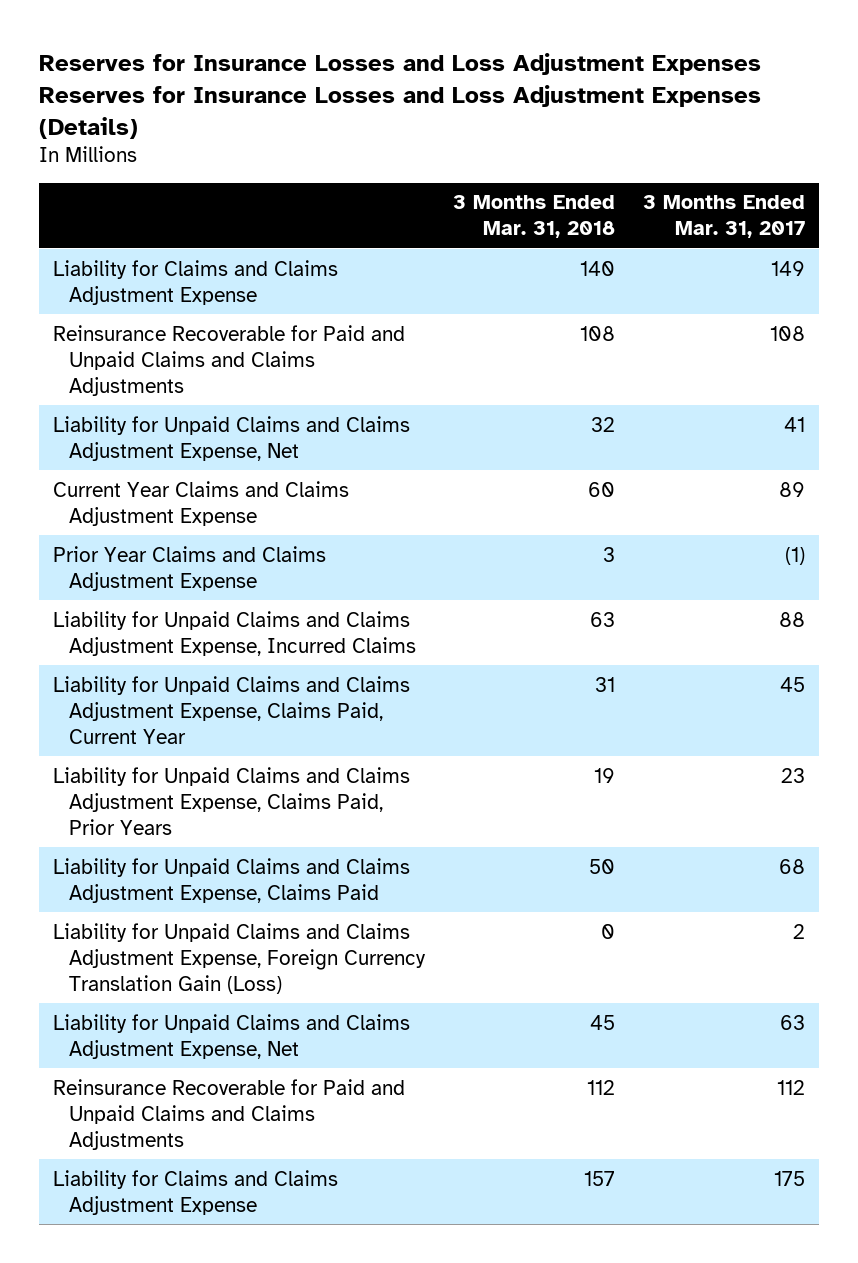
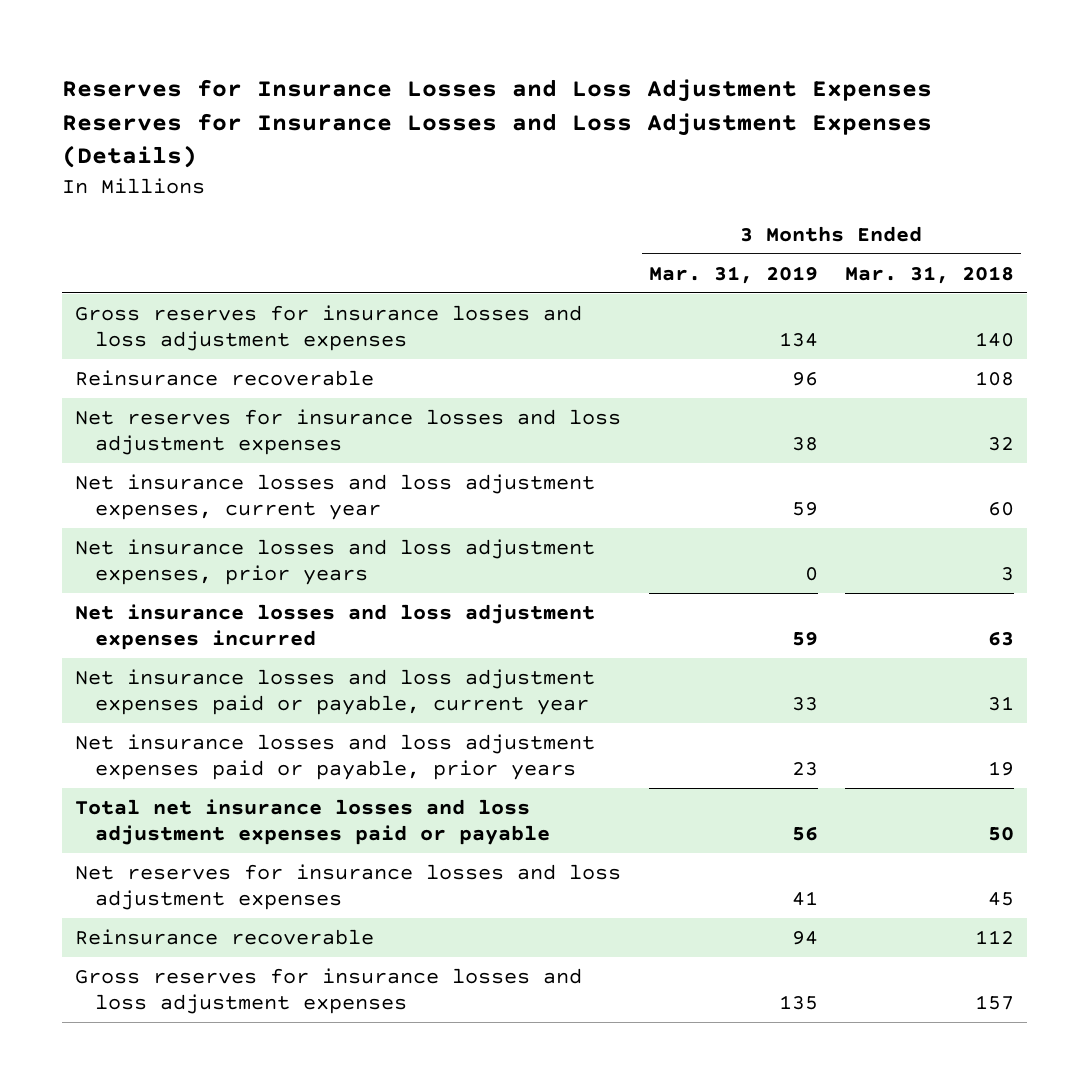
- | 3 Months Ended Mar. 31, 2018 | 3 Months Ended Mar. 31, 2017
+ | 3 Months Ended Mar. 31, 2019 | 3 Months Ended Mar. 31, 2018
- Liability for Claims and Claims Adjustment Expense | 140 | 149
- Reinsurance Recoverable for Paid and Unpaid Claims and Claims Adjustments | 108 | 108
- Liability for Unpaid Claims and Claims Adjustment Expense, Net | 32 | 41
- Current Year Claims and Claims Adjustment Expense | 60 | 89
- Prior Year Claims and Claims Adjustment Expense | 3 | (1)
- Liability for Unpaid Claims and Claims Adjustment Expense, Incurred Claims | 63 | 88
- Liability for Unpaid Claims and Claims Adjustment Expense, Claims Paid, Current Year | 31 | 45
- Liability for Unpaid Claims and Claims Adjustment Expense, Claims Paid, Prior Years | 19 | 23
- Liability for Unpaid Claims and Claims Adjustment Expense, Claims Paid | 50 | 68
- Liability for Unpaid Claims and Claims Adjustment Expense, Foreign Currency Translation Gain (Loss) | 0 | 2
- Liability for Unpaid Claims and Claims Adjustment Expense, Net | 45 | 63
- Reinsurance Recoverable for Paid and Unpaid Claims and Claims Adjustments | 112 | 112
- Liability for Claims and Claims Adjustment Expense | 157 | 175
+ Gross reserves for insurance losses and loss adjustment expenses | 134 | 140
+ Reinsurance recoverable | 96 | 108
+ Net reserves for insurance losses and loss adjustment expenses | 38 | 32
+ Net insurance losses and loss adjustment expenses, current year | 59 | 60
+ Net insurance losses and loss adjustment expenses, prior years | 0 | 3
+ Net insurance losses and loss adjustment expenses incurred | 59 | 63
+ Net insurance losses and loss adjustment expenses paid or payable, current year | 33 | 31
+ Net insurance losses and loss adjustment expenses paid or payable, prior years | 23 | 19
+ Total net insurance losses and loss adjustment expenses paid or payable | 56 | 50
+ Net reserves for insurance losses and loss adjustment expenses | 41 | 45
+ Reinsurance recoverable | 94 | 112
+ Gross reserves for insurance losses and loss adjustment expenses | 135 | 157

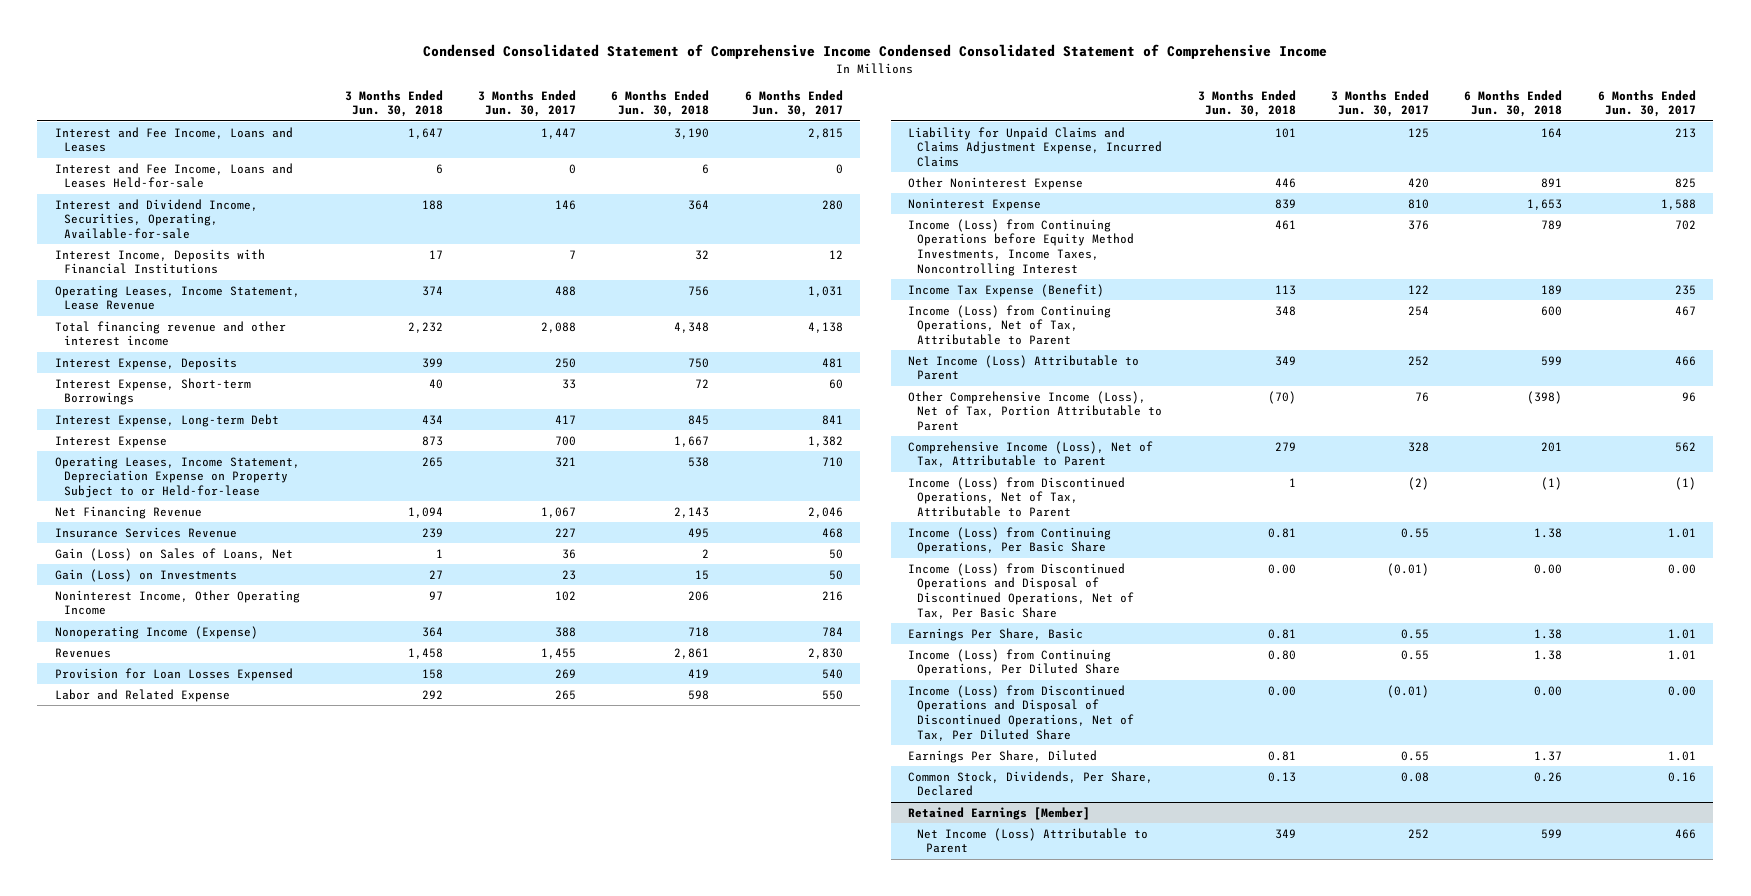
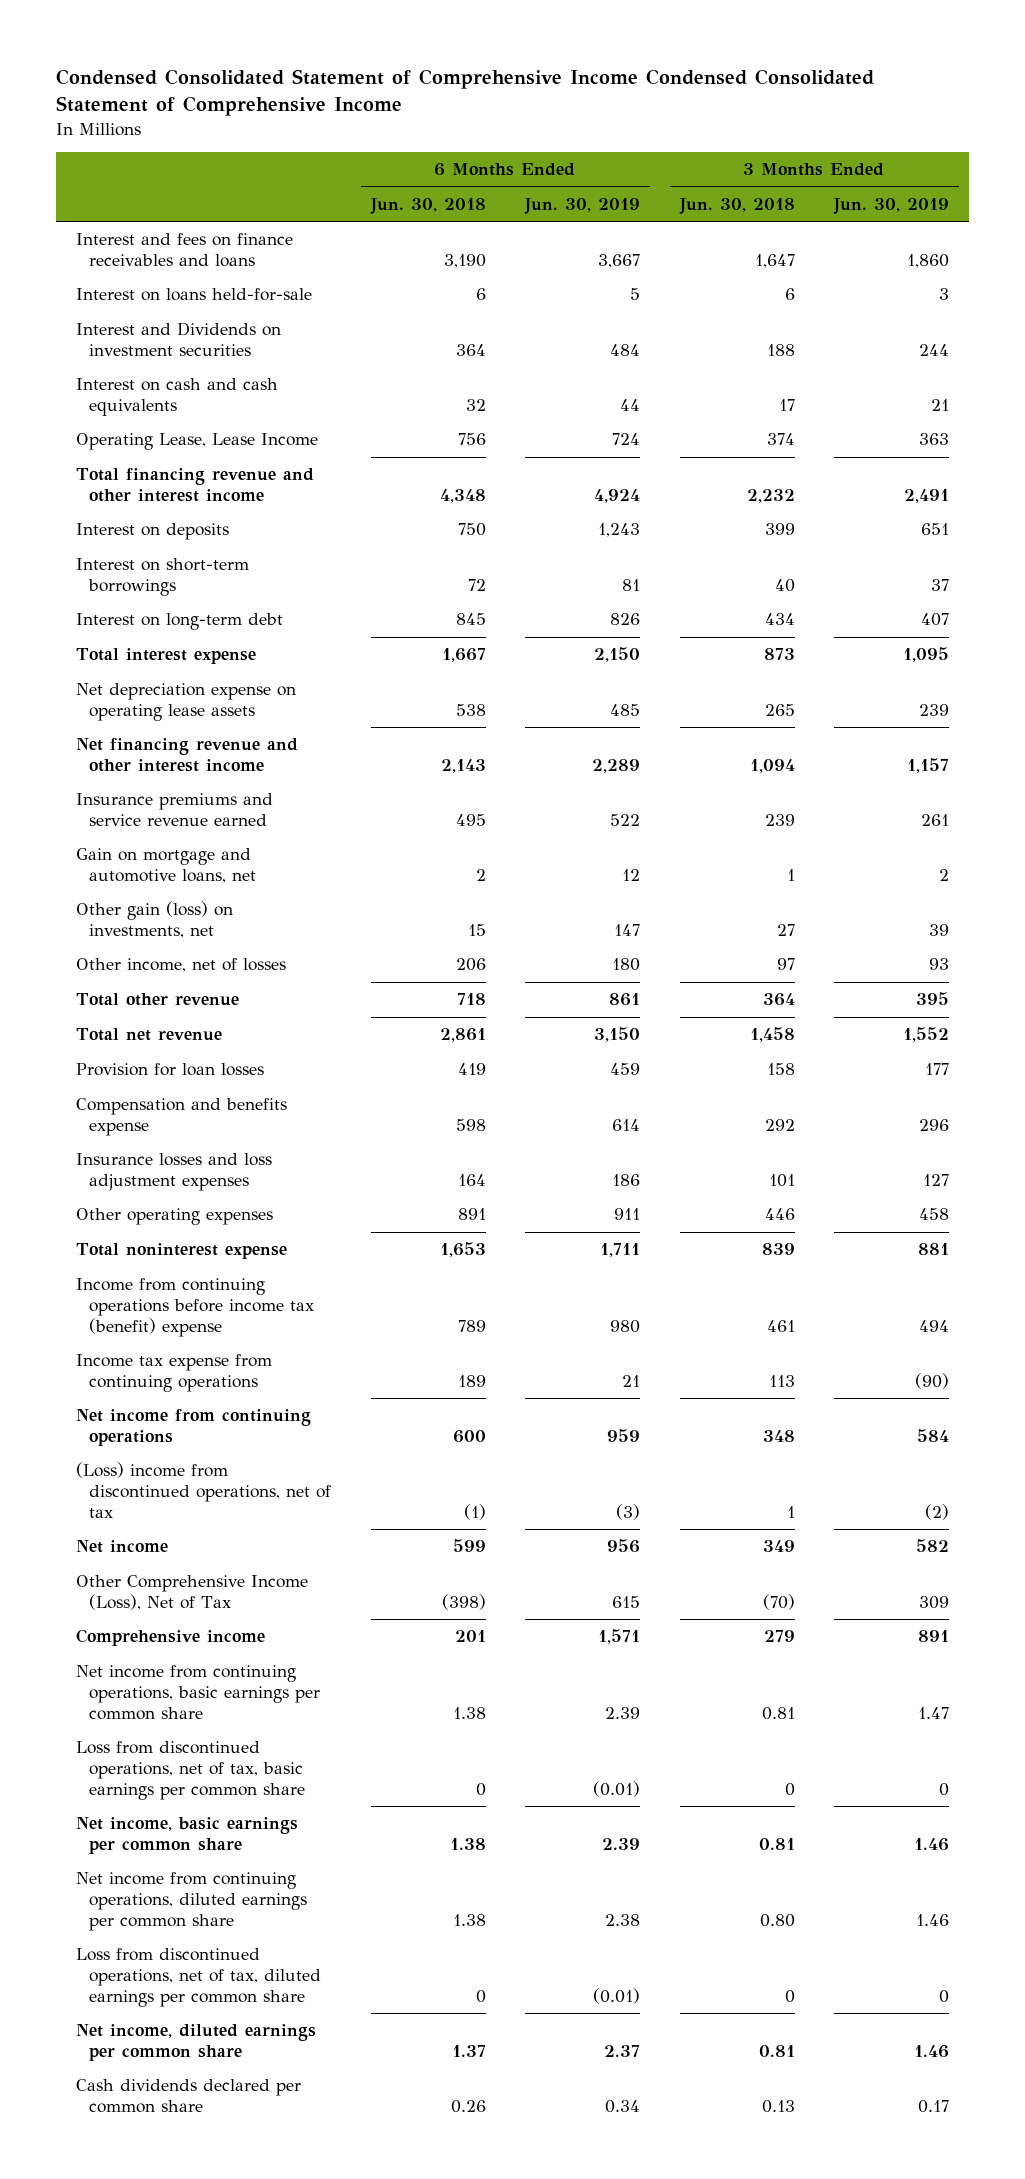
- | 3 Months Ended Jun. 30, 2018 | 3 Months Ended Jun. 30, 2017 | 6 Months Ended Jun. 30, 2018 | 6 Months Ended Jun. 30, 2017
+ | 6 Months Ended Jun. 30, 2018 | 6 Months Ended Jun. 30, 2019 | 3 Months Ended Jun. 30, 2018 | 3 Months Ended Jun. 30, 2019
- Interest and Fee Income, Loans and Leases | 1,647 | 1,447 | 3,190 | 2,815
- Interest and Fee Income, Loans and Leases Held-for-sale | 6 | 0 | 6 | 0
- Interest and Dividend Income, Securities, Operating, Available-for-sale | 188 | 146 | 364 | 280
- Interest Income, Deposits with Financial Institutions | 17 | 7 | 32 | 12
- Operating Leases, Income Statement, Lease Revenue | 374 | 488 | 756 | 1,031
+ Interest and fees on finance receivables and loans | 3,190 | 3,667 | 1,647 | 1,860
+ Interest on loans held-for-sale | 6 | 5 | 6 | 3
+ Interest and Dividends on investment securities | 364 | 484 | 188 | 244
+ Interest on cash and cash equivalents | 32 | 44 | 17 | 21
+ Operating Lease, Lease Income | 756 | 724 | 374 | 363
- Interest Expense, Deposits | 399 | 250 | 750 | 481
- Interest Expense, Short-term Borrowings | 40 | 33 | 72 | 60
- Interest Expense, Long-term Debt | 434 | 417 | 845 | 841
- Interest Expense | 873 | 700 | 1,667 | 1,382
- Operating Leases, Income Statement, Depreciation Expense on Property Subject to or Held-for-lease | 265 | 321 | 538 | 710
- Net Financing Revenue | 1,094 | 1,067 | 2,143 | 2,046
- Insurance Services Revenue | 239 | 227 | 495 | 468
- Gain (Loss) on Sales of Loans, Net | 1 | 36 | 2 | 50
- Gain (Loss) on Investments | 27 | 23 | 15 | 50
- Noninterest Income, Other Operating Income | 97 | 102 | 206 | 216
- Nonoperating Income (Expense) | 364 | 388 | 718 | 784
- Revenues | 1,458 | 1,455 | 2,861 | 2,830
- Provision for Loan Losses Expensed | 158 | 269 | 419 | 540
- Labor and Related Expense | 292 | 265 | 598 | 550
- Liability for Unpaid Claims and Claims Adjustment Expense, Incurred Claims | 101 | 125 | 164 | 213
- Other Noninterest Expense | 446 | 420 | 891 | 825
- Noninterest Expense | 839 | 810 | 1,653 | 1,588
- Income (Loss) from Continuing Operations before Equity Method Investments, Income Taxes, Noncontrolling Interest | 461 | 376 | 789 | 702
- Income Tax Expense (Benefit) | 113 | 122 | 189 | 235
- Income (Loss) from Continuing Operations, Net of Tax, Attributable to Parent | 348 | 254 | 600 | 467
- Net Income (Loss) Attributable to Parent | 349 | 252 | 599 | 466
- Other Comprehensive Income (Loss), Net of Tax, Portion Attributable to Parent | (70) | 76 | (398) | 96
- Comprehensive Income (Loss), Net of Tax, Attributable to Parent | 279 | 328 | 201 | 562
- Income (Loss) from Discontinued Operations, Net of Tax, Attributable to Parent | 1 | (2) | (1) | (1)
- Income (Loss) from Continuing Operations, Per Basic Share | 0.81 | 0.55 | 1.38 | 1.01
- Income (Loss) from Discontinued Operations and Disposal of Discontinued Operations, Net of Tax, Per Basic Share | 0.00 | (0.01) | 0.00 | 0.00
- Earnings Per Share, Basic | 0.81 | 0.55 | 1.38 | 1.01
- Income (Loss) from Continuing Operations, Per Diluted Share | 0.80 | 0.55 | 1.38 | 1.01
- Income (Loss) from Discontinued Operations and Disposal of Discontinued Operations, Net of Tax, Per Diluted Share | 0.00 | (0.01) | 0.00 | 0.00
- Earnings Per Share, Diluted | 0.81 | 0.55 | 1.37 | 1.01
- Common Stock, Dividends, Per Share, Declared | 0.13 | 0.08 | 0.26 | 0.16
- Retained Earnings [Member]
- Net Income (Loss) Attributable to Parent | 349 | 252 | 599 | 466
+ Interest on deposits | 750 | 1,243 | 399 | 651
+ Interest on short-term borrowings | 72 | 81 | 40 | 37
+ Interest on long-term debt | 845 | 826 | 434 | 407
+ Total interest expense | 1,667 | 2,150 | 873 | 1,095
+ Net depreciation expense on operating lease assets | 538 | 485 | 265 | 239
+ Net financing revenue and other interest income | 2,143 | 2,289 | 1,094 | 1,157
+ Insurance premiums and service revenue earned | 495 | 522 | 239 | 261
+ Gain on mortgage and automotive loans, net | 2 | 12 | 1 | 2
+ Other gain (loss) on investments, net | 15 | 147 | 27 | 39
+ Other income, net of losses | 206 | 180 | 97 | 93
+ Total other revenue | 718 | 861 | 364 | 395
+ Total net revenue | 2,861 | 3,150 | 1,458 | 1,552
+ Provision for loan losses | 419 | 459 | 158 | 177
+ Compensation and benefits expense | 598 | 614 | 292 | 296
+ Insurance losses and loss adjustment expenses | 164 | 186 | 101 | 127
+ Other operating expenses | 891 | 911 | 446 | 458
+ Total noninterest expense | 1,653 | 1,711 | 839 | 881
+ Income from continuing operations before income tax (benefit) expense | 789 | 980 | 461 | 494
+ Income tax expense from continuing operations | 189 | 21 | 113 | (90)
+ Net income from continuing operations | 600 | 959 | 348 | 584
+ (Loss) income from discontinued operations, net of tax | (1) | (3) | 1 | (2)
+ Net income | 599 | 956 | 349 | 582
+ Other Comprehensive Income (Loss), Net of Tax | (398) | 615 | (70) | 309
+ Comprehensive income | 201 | 1,571 | 279 | 891
+ Net income from continuing operations, basic earnings per common share | 1.38 | 2.39 | 0.81 | 1.47
+ Loss from discontinued operations, net of tax, basic earnings per common share | 0 | (0.01) | 0 | 0
+ Net income, basic earnings per common share | 1.38 | 2.39 | 0.81 | 1.46
+ Net income from continuing operations, diluted earnings per common share | 1.38 | 2.38 | 0.80 | 1.46
+ Loss from discontinued operations, net of tax, diluted earnings per common share | 0 | (0.01) | 0 | 0
+ Net income, diluted earnings per common share | 1.37 | 2.37 | 0.81 | 1.46
+ Cash dividends declared per common share | 0.26 | 0.34 | 0.13 | 0.17

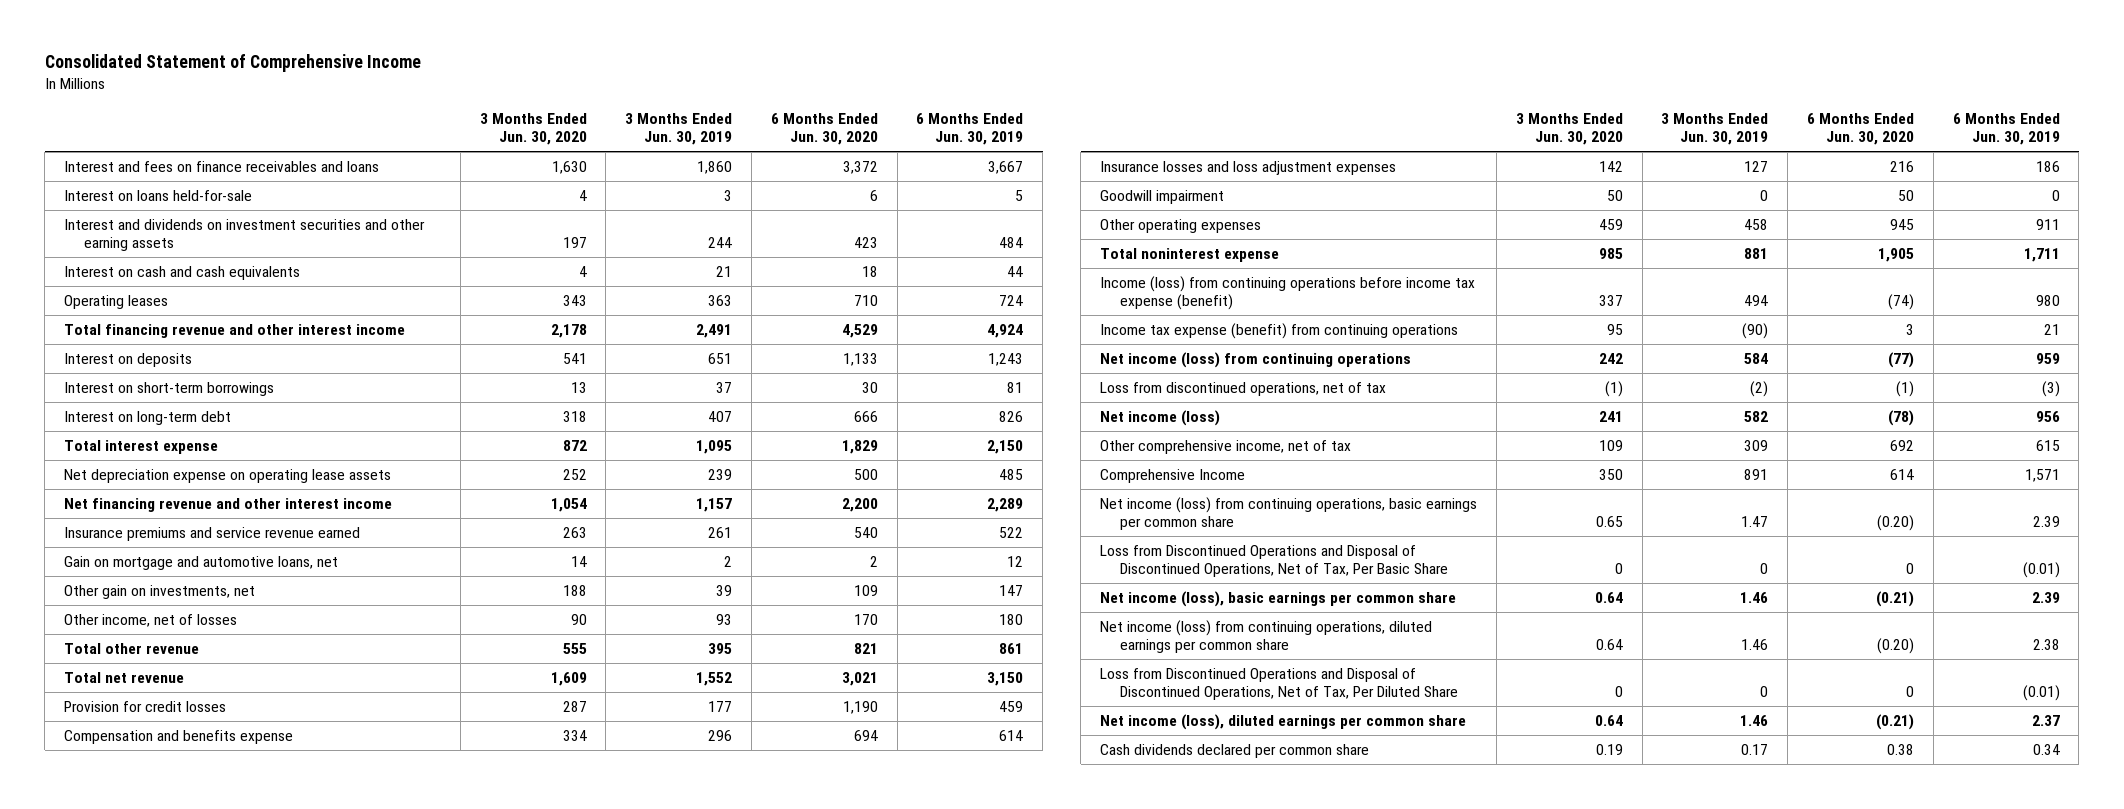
- Condensed Consolidated Statement of Comprehensive Income Condensed Consolidated Statement of Comprehensive Income
+ Consolidated Statement of Comprehensive Income
- | 6 Months Ended Jun. 30, 2018 | 6 Months Ended Jun. 30, 2019 | 3 Months Ended Jun. 30, 2018 | 3 Months Ended Jun. 30, 2019
+ | 3 Months Ended Jun. 30, 2020 | 3 Months Ended Jun. 30, 2019 | 6 Months Ended Jun. 30, 2020 | 6 Months Ended Jun. 30, 2019
- Interest and Dividends on investment securities | 364 | 484 | 188 | 244
+ Interest and dividends on investment securities and other earning assets | 197 | 244 | 423 | 484
- Operating Lease, Lease Income | 756 | 724 | 374 | 363
+ Operating leases | 343 | 363 | 710 | 724
- Other gain (loss) on investments, net | 15 | 147 | 27 | 39
+ Other gain on investments, net | 188 | 39 | 109 | 147
- Provision for loan losses | 419 | 459 | 158 | 177
+ Provision for credit losses | 287 | 177 | 1,190 | 459
+ Goodwill impairment | 50 | 0 | 50 | 0
- Income from continuing operations before income tax (benefit) expense | 789 | 980 | 461 | 494
- Income tax expense from continuing operations | 189 | 21 | 113 | (90)
- Net income from continuing operations | 600 | 959 | 348 | 584
- (Loss) income from discontinued operations, net of tax | (1) | (3) | 1 | (2)
- Net income | 599 | 956 | 349 | 582
- Other Comprehensive Income (Loss), Net of Tax | (398) | 615 | (70) | 309
- Comprehensive income | 201 | 1,571 | 279 | 891
- Net income from continuing operations, basic earnings per common share | 1.38 | 2.39 | 0.81 | 1.47
- Loss from discontinued operations, net of tax, basic earnings per common share | 0 | (0.01) | 0 | 0
- Net income, basic earnings per common share | 1.38 | 2.39 | 0.81 | 1.46
- Net income from continuing operations, diluted earnings per common share | 1.38 | 2.38 | 0.80 | 1.46
- Loss from discontinued operations, net of tax, diluted earnings per common share | 0 | (0.01) | 0 | 0
- Net income, diluted earnings per common share | 1.37 | 2.37 | 0.81 | 1.46
+ Income (loss) from continuing operations before income tax expense (benefit) | 337 | 494 | (74) | 980
+ Income tax expense (benefit) from continuing operations | 95 | (90) | 3 | 21
+ Net income (loss) from continuing operations | 242 | 584 | (77) | 959
+ Loss from discontinued operations, net of tax | (1) | (2) | (1) | (3)
+ Net income (loss) | 241 | 582 | (78) | 956
+ Other comprehensive income, net of tax | 109 | 309 | 692 | 615
+ Comprehensive Income | 350 | 891 | 614 | 1,571
+ Net income (loss) from continuing operations, basic earnings per common share | 0.65 | 1.47 | (0.20) | 2.39
+ Loss from Discontinued Operations and Disposal of Discontinued Operations, Net of Tax, Per Basic Share | 0 | 0 | 0 | (0.01)
+ Net income (loss), basic earnings per common share | 0.64 | 1.46 | (0.21) | 2.39
+ Net income (loss) from continuing operations, diluted earnings per common share | 0.64 | 1.46 | (0.20) | 2.38
+ Loss from Discontinued Operations and Disposal of Discontinued Operations, Net of Tax, Per Diluted Share | 0 | 0 | 0 | (0.01)
+ Net income (loss), diluted earnings per common share | 0.64 | 1.46 | (0.21) | 2.37

